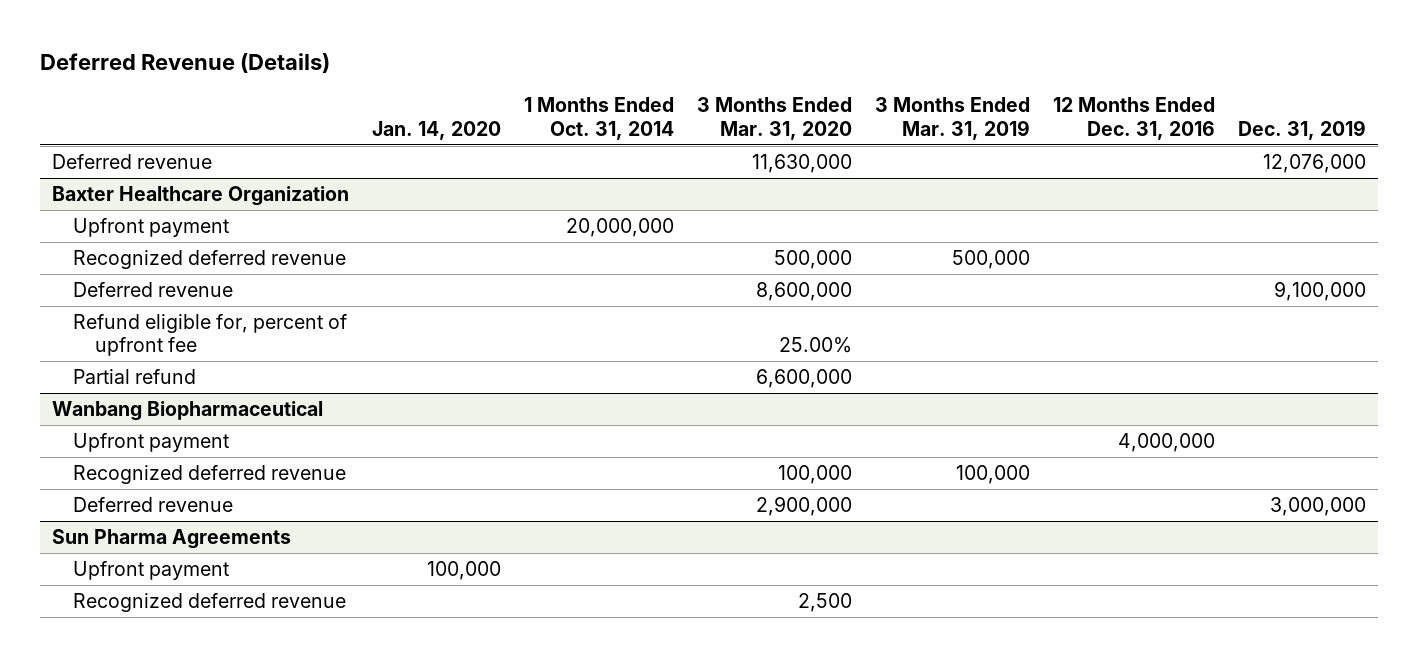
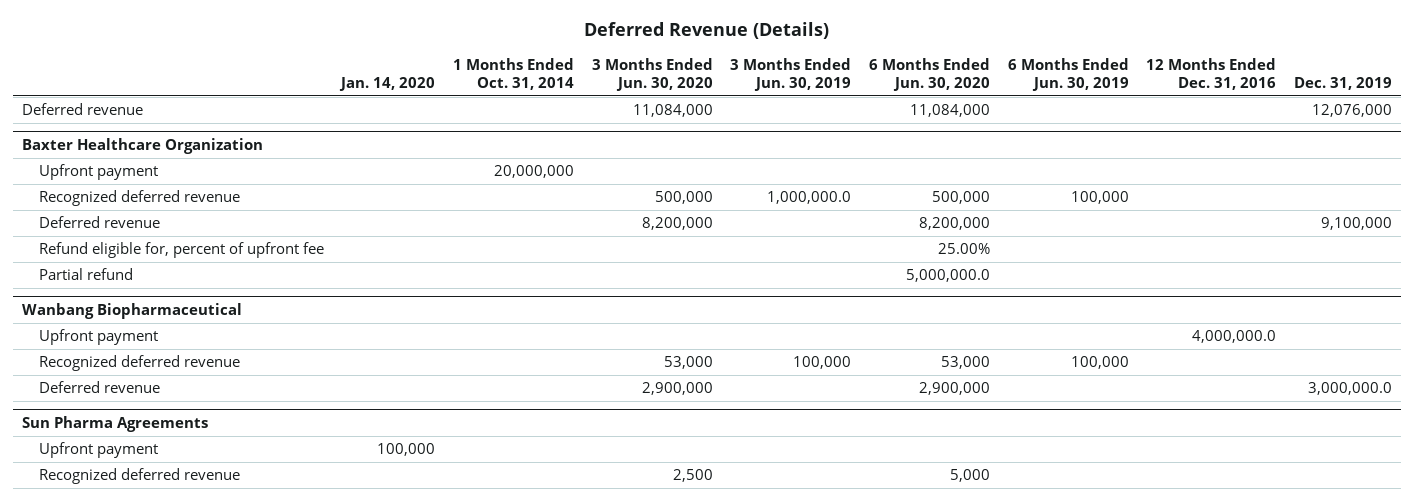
- | Jan. 14, 2020 | 1 Months Ended Oct. 31, 2014 | 3 Months Ended Mar. 31, 2020 | 3 Months Ended Mar. 31, 2019 | 12 Months Ended Dec. 31, 2016 | Dec. 31, 2019
+ | Jan. 14, 2020 | 1 Months Ended Oct. 31, 2014 | 3 Months Ended Jun. 30, 2020 | 3 Months Ended Jun. 30, 2019 | 6 Months Ended Jun. 30, 2020 | 6 Months Ended Jun. 30, 2019 | 12 Months Ended Dec. 31, 2016 | Dec. 31, 2019
@ Wanbang Biopharmaceutical
- Upfront payment | | | | | 4,000,000 |
+ Upfront payment | | | | | | | 4,000,000.0 |
- Deferred revenue | | | 2,900,000 | | | 3,000,000
+ Deferred revenue | | | 2,900,000 | | 2,900,000 | | | 3,000,000.0

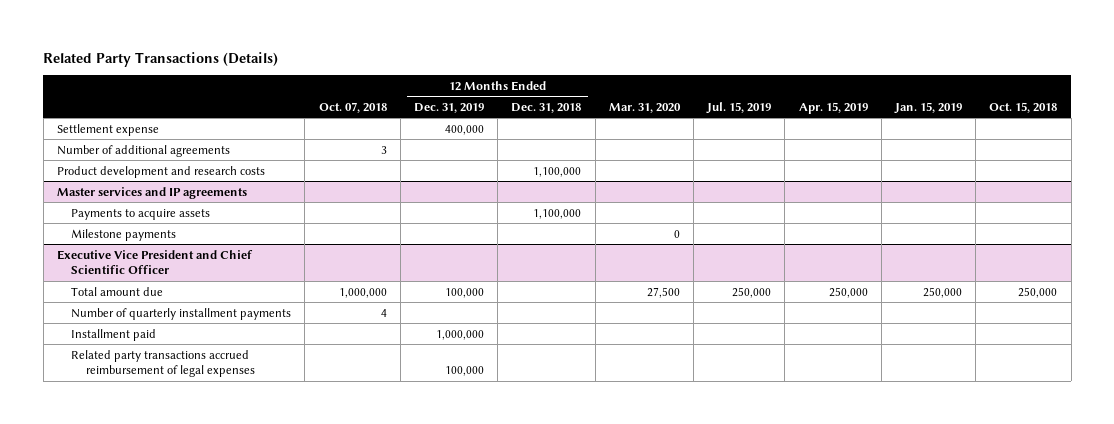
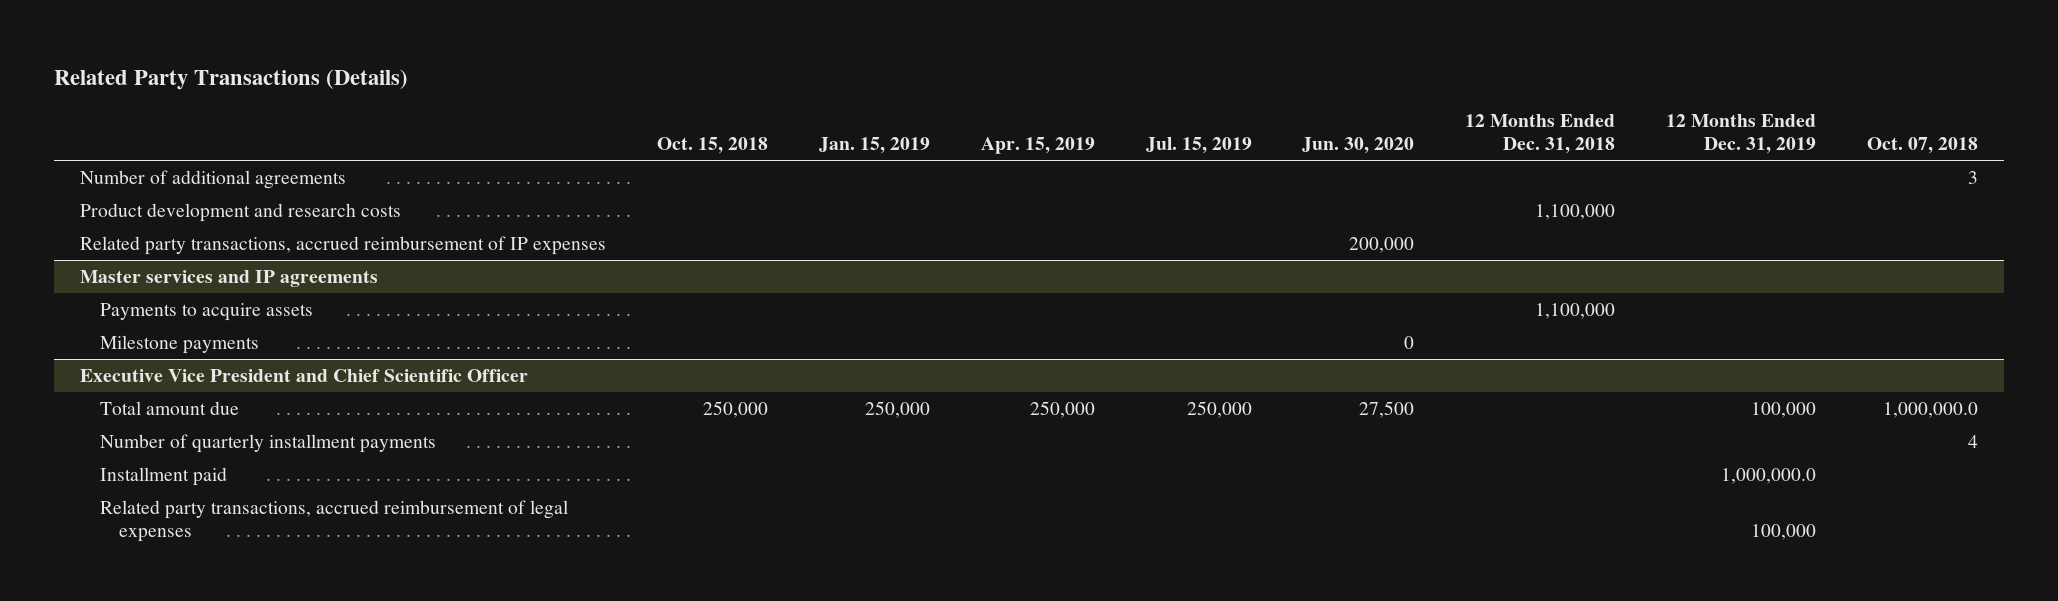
- | Oct. 07, 2018 | 12 Months Ended Dec. 31, 2019 | 12 Months Ended Dec. 31, 2018 | Mar. 31, 2020 | Jul. 15, 2019 | Apr. 15, 2019 | Jan. 15, 2019 | Oct. 15, 2018
+ | Oct. 15, 2018 | Jan. 15, 2019 | Apr. 15, 2019 | Jul. 15, 2019 | Jun. 30, 2020 | 12 Months Ended Dec. 31, 2018 | 12 Months Ended Dec. 31, 2019 | Oct. 07, 2018
- Settlement expense | | 400,000 | | | | | |
+ Related party transactions, accrued reimbursement of IP expenses | | | | | 200,000 | | |
@ Executive Vice President and Chief Scientific Officer
- Total amount due | 1,000,000 | 100,000 | | 27,500 | 250,000 | 250,000 | 250,000 | 250,000
+ Total amount due | 250,000 | 250,000 | 250,000 | 250,000 | 27,500 | | 100,000 | 1,000,000.0
- Installment paid | | 1,000,000 | | | | | |
- Related party transactions accrued reimbursement of legal expenses | | 100,000 | | | | | |
+ Installment paid | | | | | | | 1,000,000.0 |
+ Related party transactions, accrued reimbursement of legal expenses | | | | | | | 100,000 |

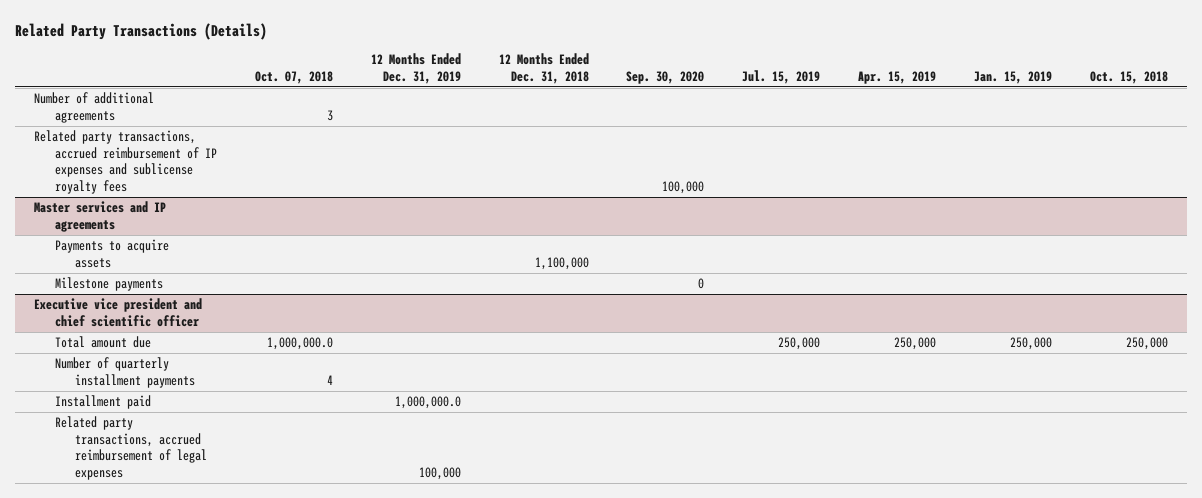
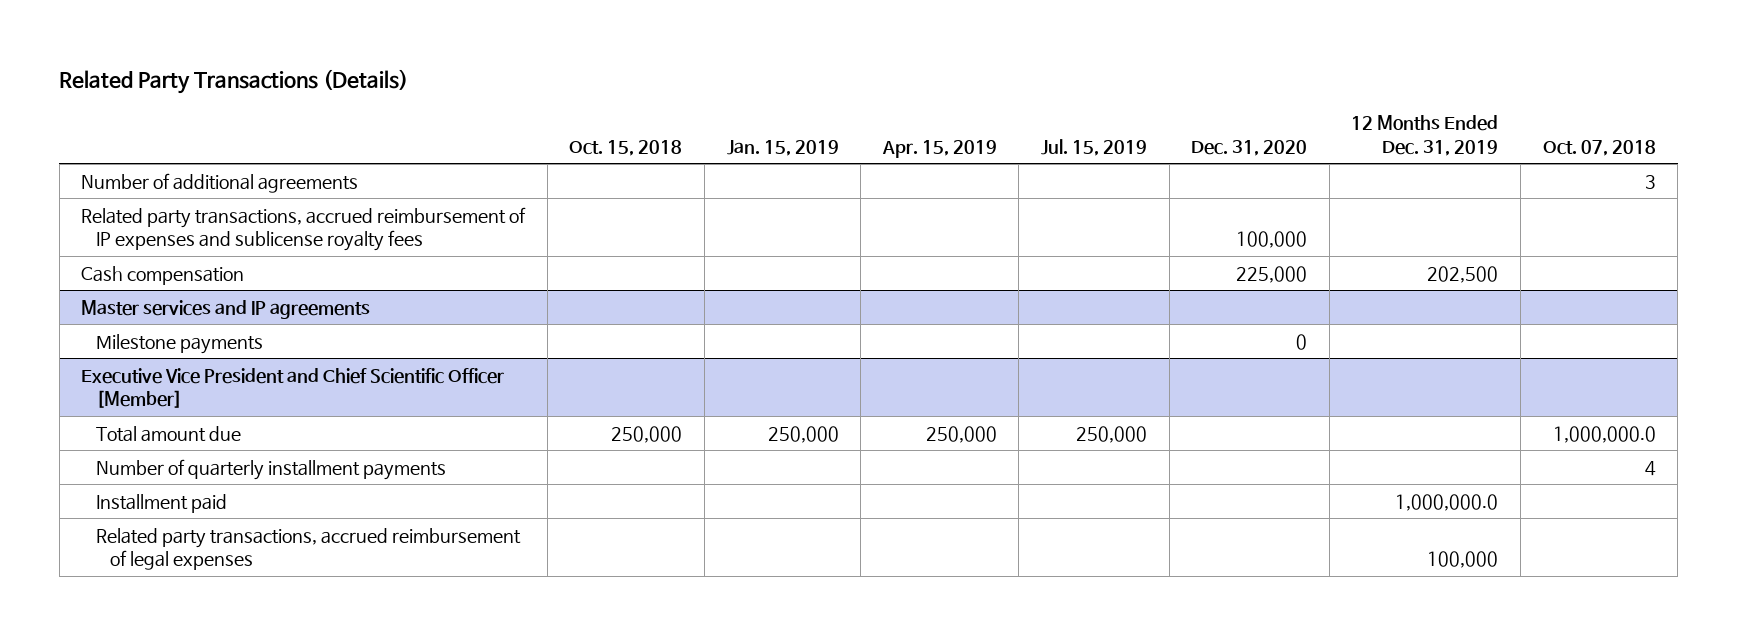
- | Oct. 07, 2018 | 12 Months Ended Dec. 31, 2019 | 12 Months Ended Dec. 31, 2018 | Sep. 30, 2020 | Jul. 15, 2019 | Apr. 15, 2019 | Jan. 15, 2019 | Oct. 15, 2018
+ | Oct. 15, 2018 | Jan. 15, 2019 | Apr. 15, 2019 | Jul. 15, 2019 | Dec. 31, 2020 | 12 Months Ended Dec. 31, 2019 | Oct. 07, 2018
+ Cash compensation | | | | | 225,000 | 202,500 |
@ Master services and IP agreements
- Payments to acquire assets | | | 1,100,000 | | | | |
- Executive vice president and chief scientific officer
+ Executive Vice President and Chief Scientific Officer [Member]

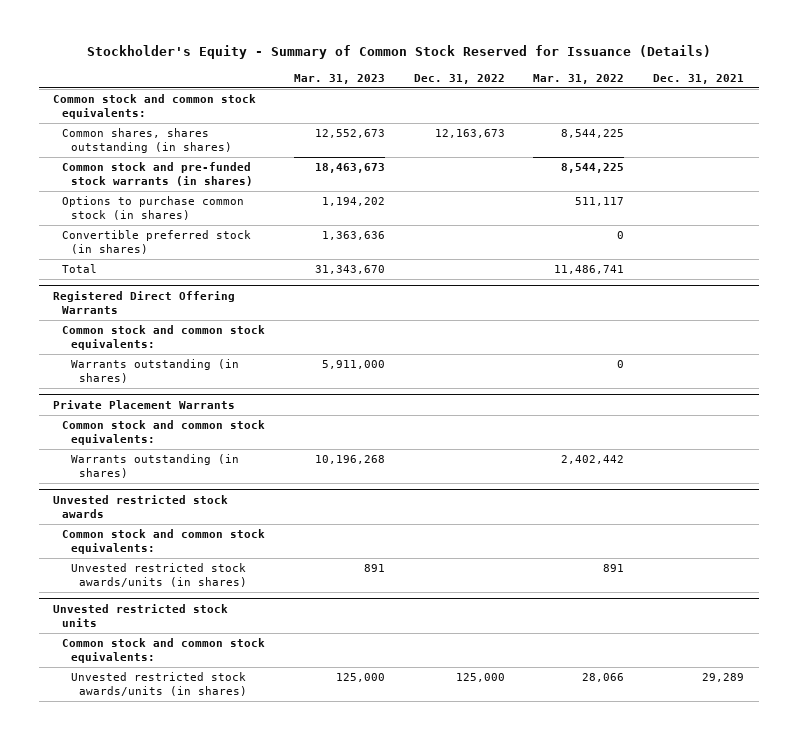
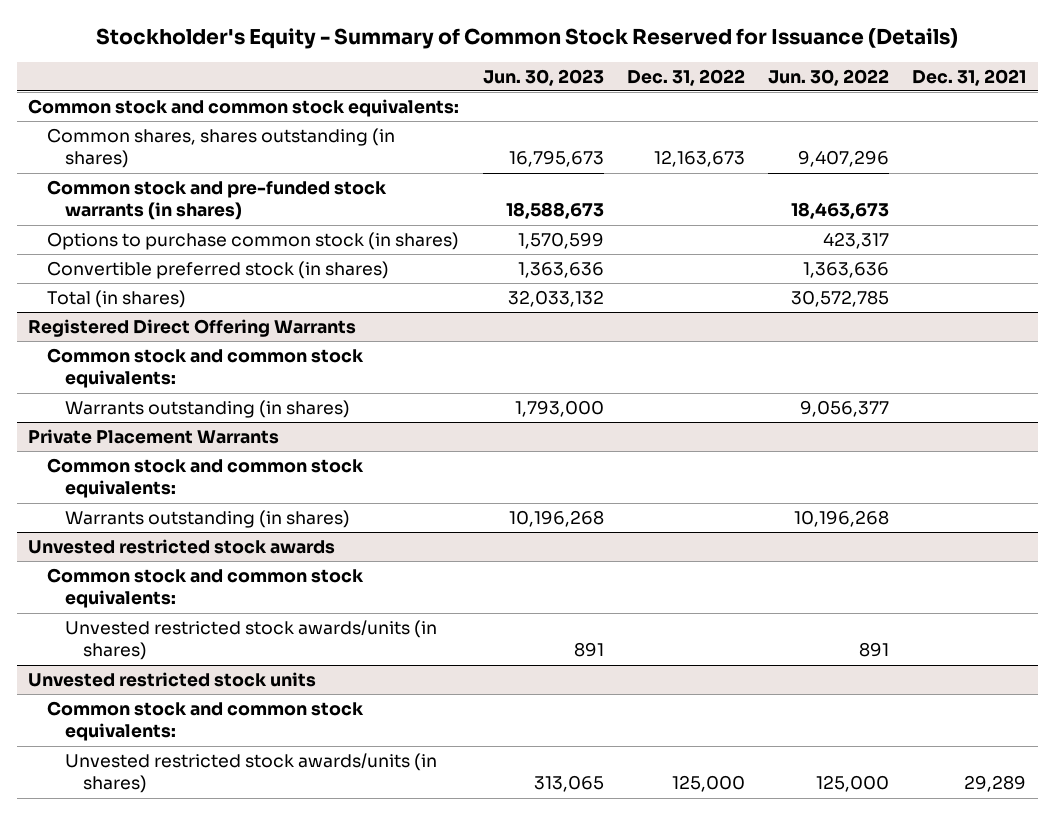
- | Mar. 31, 2023 | Dec. 31, 2022 | Mar. 31, 2022 | Dec. 31, 2021
+ | Jun. 30, 2023 | Dec. 31, 2022 | Jun. 30, 2022 | Dec. 31, 2021
- Total | 31,343,670 | | 11,486,741 |
+ Total (in shares) | 32,033,132 | | 30,572,785 |

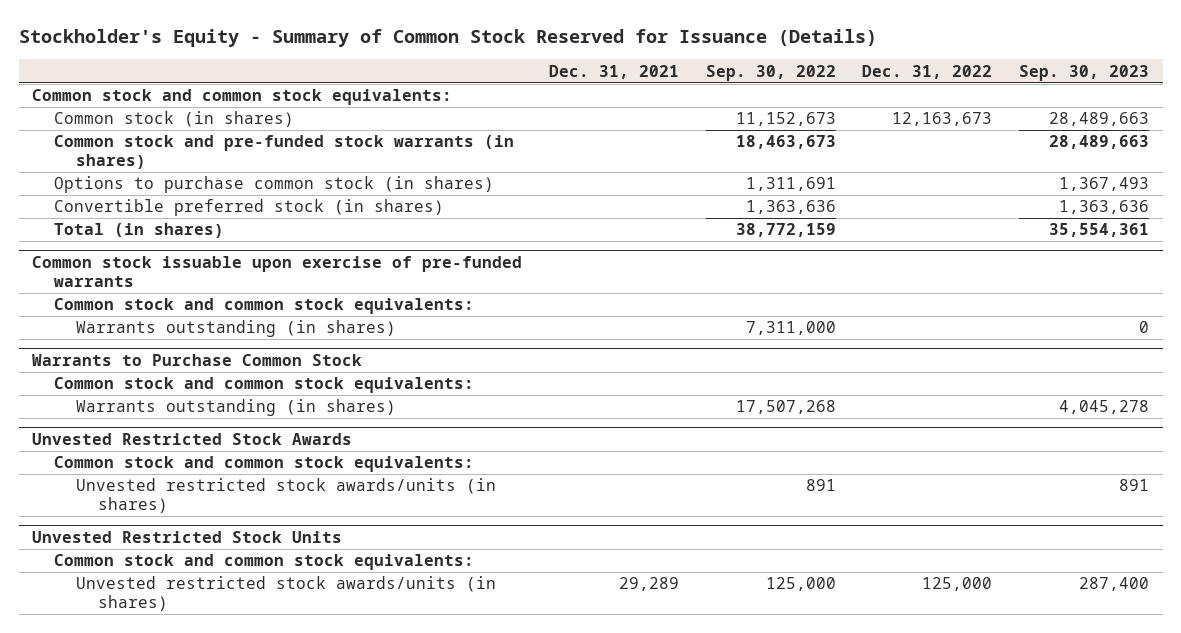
- | Jun. 30, 2023 | Dec. 31, 2022 | Jun. 30, 2022 | Dec. 31, 2021
+ | Dec. 31, 2021 | Sep. 30, 2022 | Dec. 31, 2022 | Sep. 30, 2023
- Common shares, shares outstanding (in shares) | 16,795,673 | 12,163,673 | 9,407,296 |
+ Common stock (in shares) | | 11,152,673 | 12,163,673 | 28,489,663
- Registered Direct Offering Warrants
+ Common stock issuable upon exercise of pre-funded warrants
- Private Placement Warrants
+ Warrants to Purchase Common Stock
- Unvested restricted stock awards
+ Unvested Restricted Stock Awards
- Unvested restricted stock units
+ Unvested Restricted Stock Units

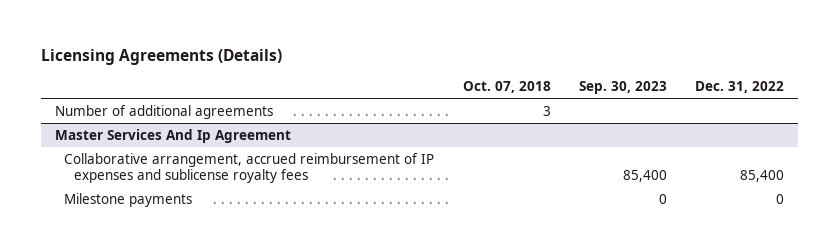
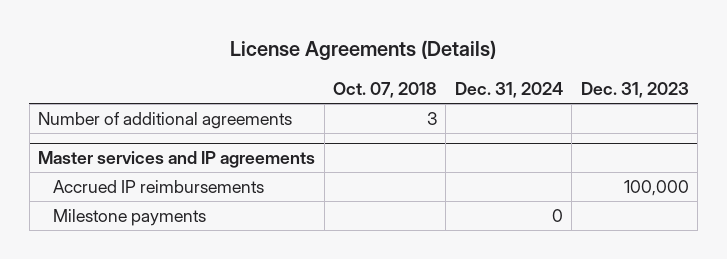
- Licensing Agreements (Details)
+ License Agreements (Details)
- | Oct. 07, 2018 | Sep. 30, 2023 | Dec. 31, 2022
+ | Oct. 07, 2018 | Dec. 31, 2024 | Dec. 31, 2023
- Master Services And Ip Agreement
- Collaborative arrangement, accrued reimbursement of IP expenses and sublicense royalty fees | | 85,400 | 85,400
+ Master services and IP agreements
+ Accrued IP reimbursements | | | 100,000

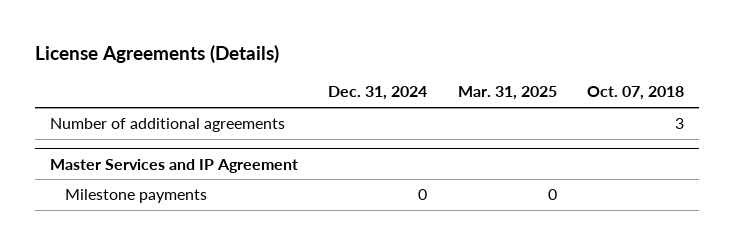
- | Oct. 07, 2018 | Dec. 31, 2024 | Dec. 31, 2023
+ | Dec. 31, 2024 | Mar. 31, 2025 | Oct. 07, 2018
- Master services and IP agreements
- Accrued IP reimbursements | | | 100,000
+ Master Services and IP Agreement

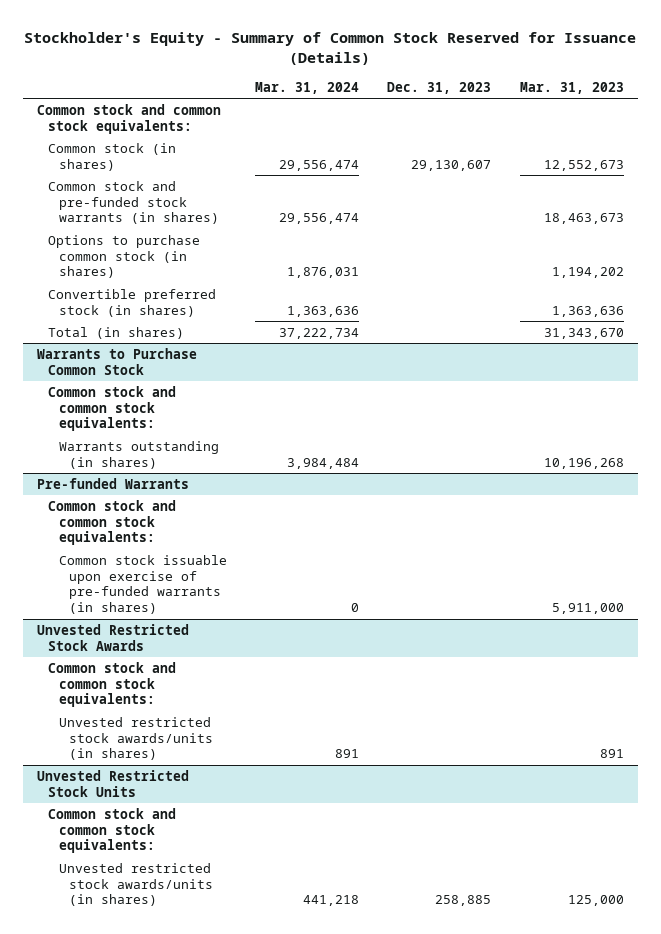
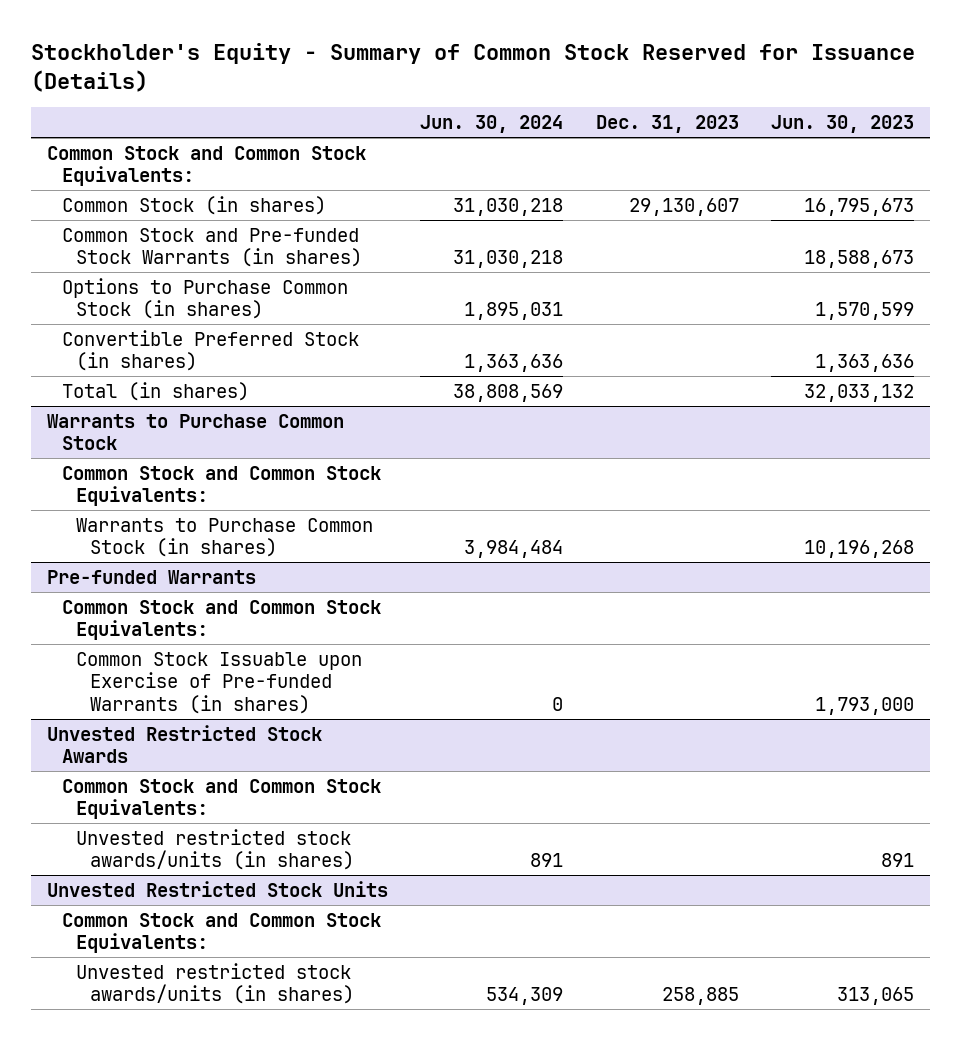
- | Mar. 31, 2024 | Dec. 31, 2023 | Mar. 31, 2023
+ | Jun. 30, 2024 | Dec. 31, 2023 | Jun. 30, 2023
- Common stock and common stock equivalents:
- Common stock (in shares) | 29,556,474 | 29,130,607 | 12,552,673
- Common stock and pre-funded stock warrants (in shares) | 29,556,474 | | 18,463,673
- Options to purchase common stock (in shares) | 1,876,031 | | 1,194,202
- Convertible preferred stock (in shares) | 1,363,636 | | 1,363,636
+ Common Stock and Common Stock Equivalents:
+ Common Stock (in shares) | 31,030,218 | 29,130,607 | 16,795,673
+ Common Stock and Pre-funded Stock Warrants (in shares) | 31,030,218 | | 18,588,673
+ Options to Purchase Common Stock (in shares) | 1,895,031 | | 1,570,599
+ Convertible Preferred Stock (in shares) | 1,363,636 | | 1,363,636
@ Warrants to Purchase Common Stock
- Common stock and common stock equivalents:
- Warrants outstanding (in shares) | 3,984,484 | | 10,196,268
+ Common Stock and Common Stock Equivalents:
+ Warrants to Purchase Common Stock (in shares) | 3,984,484 | | 10,196,268
@ Pre-funded Warrants
- Common stock and common stock equivalents:
- Common stock issuable upon exercise of pre-funded warrants (in shares) | 0 | | 5,911,000
+ Common Stock and Common Stock Equivalents:
+ Common Stock Issuable upon Exercise of Pre-funded Warrants (in shares) | 0 | | 1,793,000
@ Unvested Restricted Stock Awards
- Common stock and common stock equivalents:
+ Common Stock and Common Stock Equivalents:
@ Unvested Restricted Stock Units
- Common stock and common stock equivalents:
+ Common Stock and Common Stock Equivalents:

